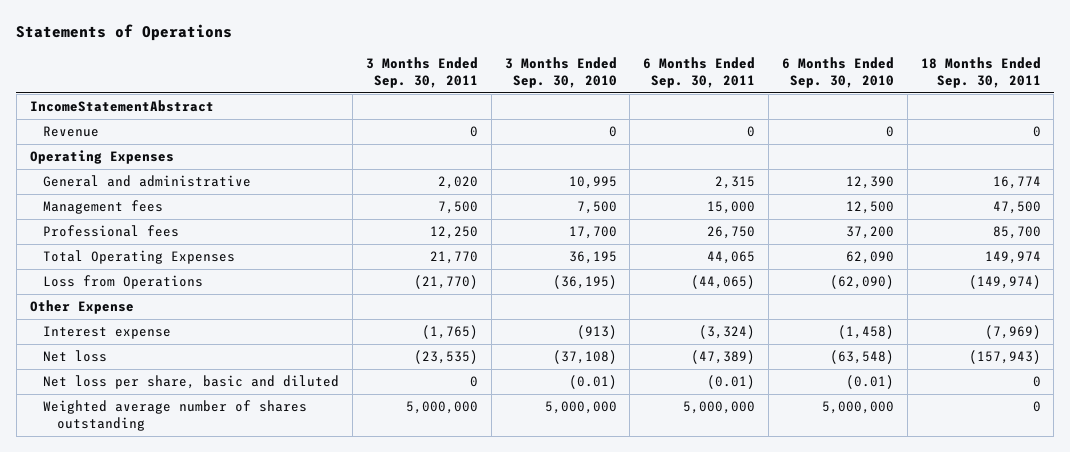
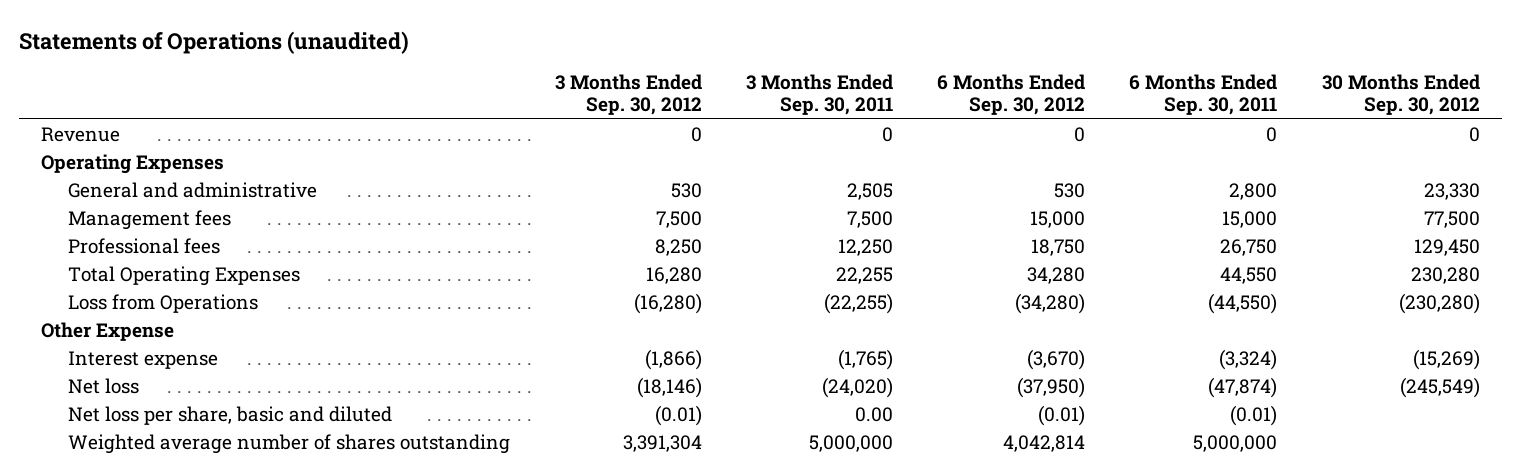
- Statements of Operations
+ Statements of Operations (unaudited)
- | 3 Months Ended Sep. 30, 2011 | 3 Months Ended Sep. 30, 2010 | 6 Months Ended Sep. 30, 2011 | 6 Months Ended Sep. 30, 2010 | 18 Months Ended Sep. 30, 2011
+ | 3 Months Ended Sep. 30, 2012 | 3 Months Ended Sep. 30, 2011 | 6 Months Ended Sep. 30, 2012 | 6 Months Ended Sep. 30, 2011 | 30 Months Ended Sep. 30, 2012
- IncomeStatementAbstract
- General and administrative | 2,020 | 10,995 | 2,315 | 12,390 | 16,774
+ General and administrative | 530 | 2,505 | 530 | 2,800 | 23,330
- Total Operating Expenses | 21,770 | 36,195 | 44,065 | 62,090 | 149,974
- Loss from Operations | (21,770) | (36,195) | (44,065) | (62,090) | (149,974)
+ Total Operating Expenses | 16,280 | 22,255 | 34,280 | 44,550 | 230,280
+ Loss from Operations | (16,280) | (22,255) | (34,280) | (44,550) | (230,280)
- Net loss | (23,535) | (37,108) | (47,389) | (63,548) | (157,943)
- Net loss per share, basic and diluted | 0 | (0.01) | (0.01) | (0.01) | 0
+ Net loss | (18,146) | (24,020) | (37,950) | (47,874) | (245,549)
+ Net loss per share, basic and diluted | (0.01) | 0.00 | (0.01) | (0.01) |

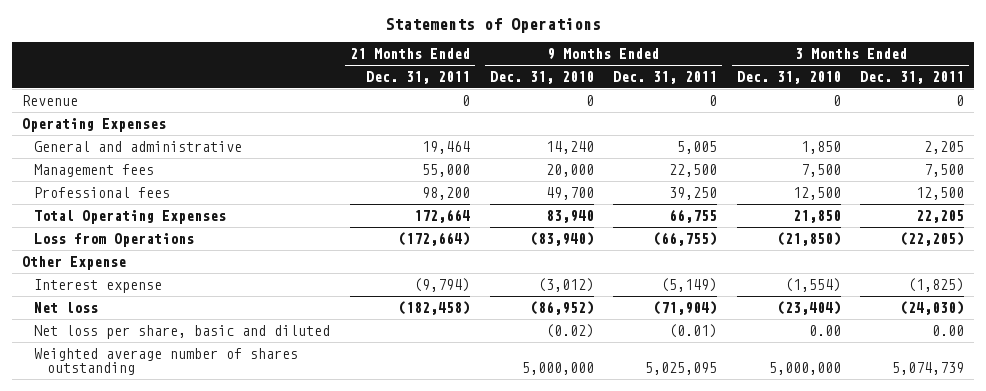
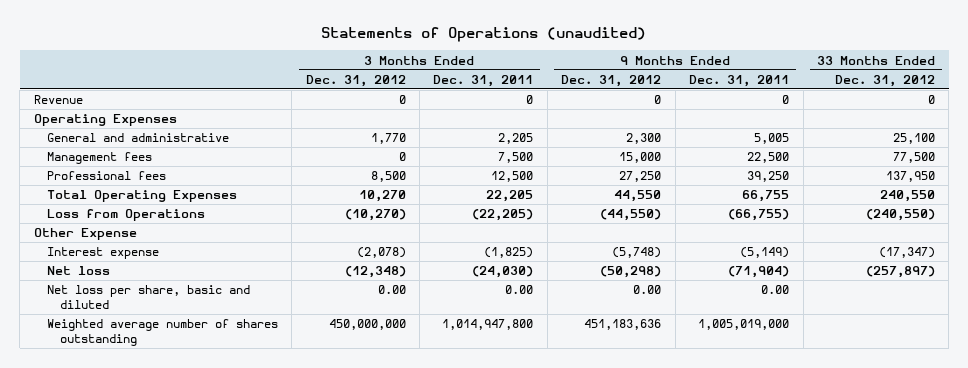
- Statements of Operations
+ Statements of Operations (unaudited)
- | 21 Months Ended Dec. 31, 2011 | 9 Months Ended Dec. 31, 2010 | 9 Months Ended Dec. 31, 2011 | 3 Months Ended Dec. 31, 2010 | 3 Months Ended Dec. 31, 2011
+ | 3 Months Ended Dec. 31, 2012 | 3 Months Ended Dec. 31, 2011 | 9 Months Ended Dec. 31, 2012 | 9 Months Ended Dec. 31, 2011 | 33 Months Ended Dec. 31, 2012
- Net loss per share, basic and diluted | | (0.02) | (0.01) | 0.00 | 0.00
- Weighted average number of shares outstanding | | 5,000,000 | 5,025,095 | 5,000,000 | 5,074,739
+ Net loss per share, basic and diluted | 0.00 | 0.00 | 0.00 | 0.00 |
+ Weighted average number of shares outstanding | 450,000,000 | 1,014,947,800 | 451,183,636 | 1,005,019,000 |

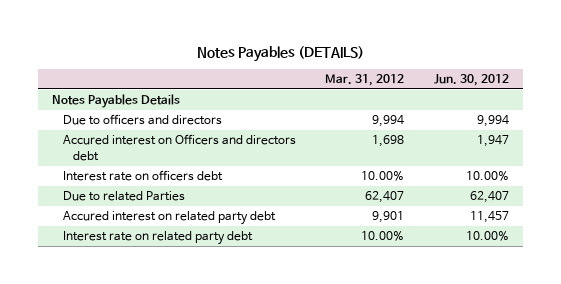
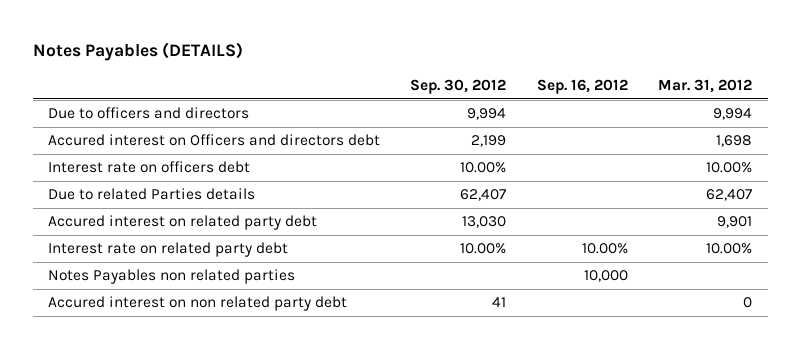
- | Mar. 31, 2012 | Jun. 30, 2012
+ | Sep. 30, 2012 | Sep. 16, 2012 | Mar. 31, 2012
- Notes Payables Details
- Due to related Parties | 62,407 | 62,407
+ Due to related Parties details | 62,407 | | 62,407
+ Notes Payables non related parties | | 10,000 |
+ Accured interest on non related party debt | 41 | | 0

